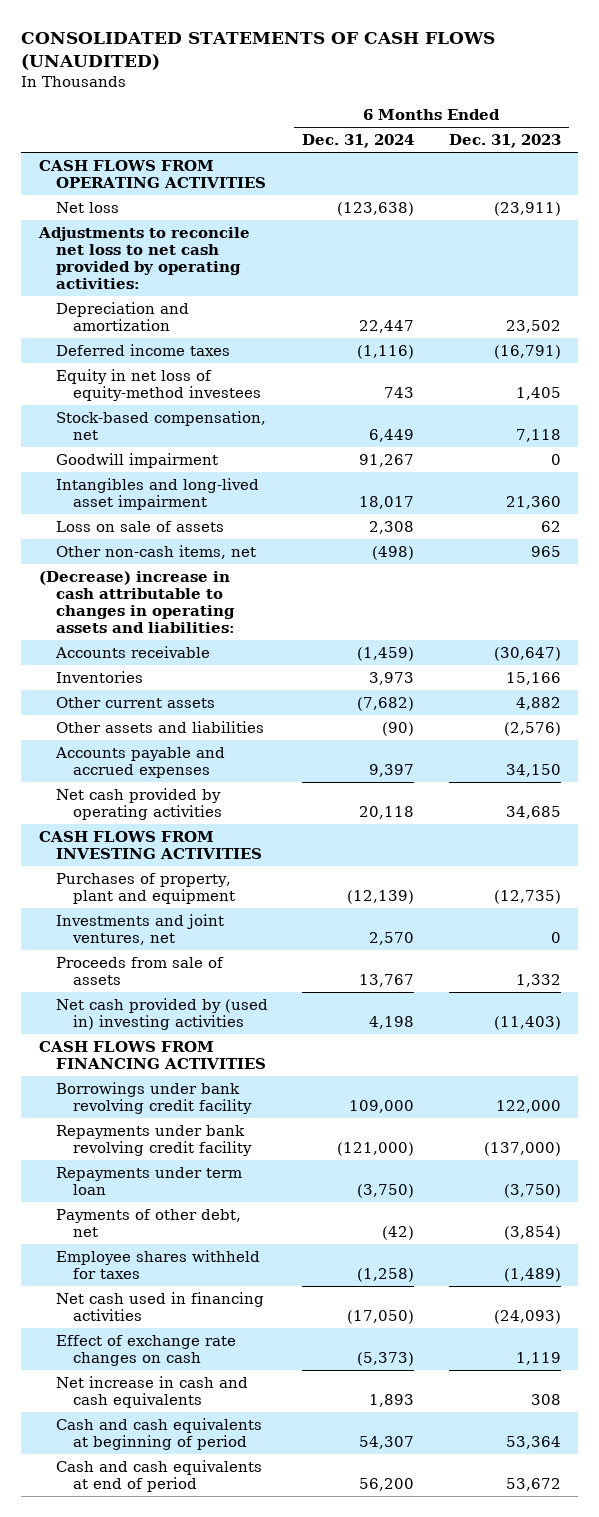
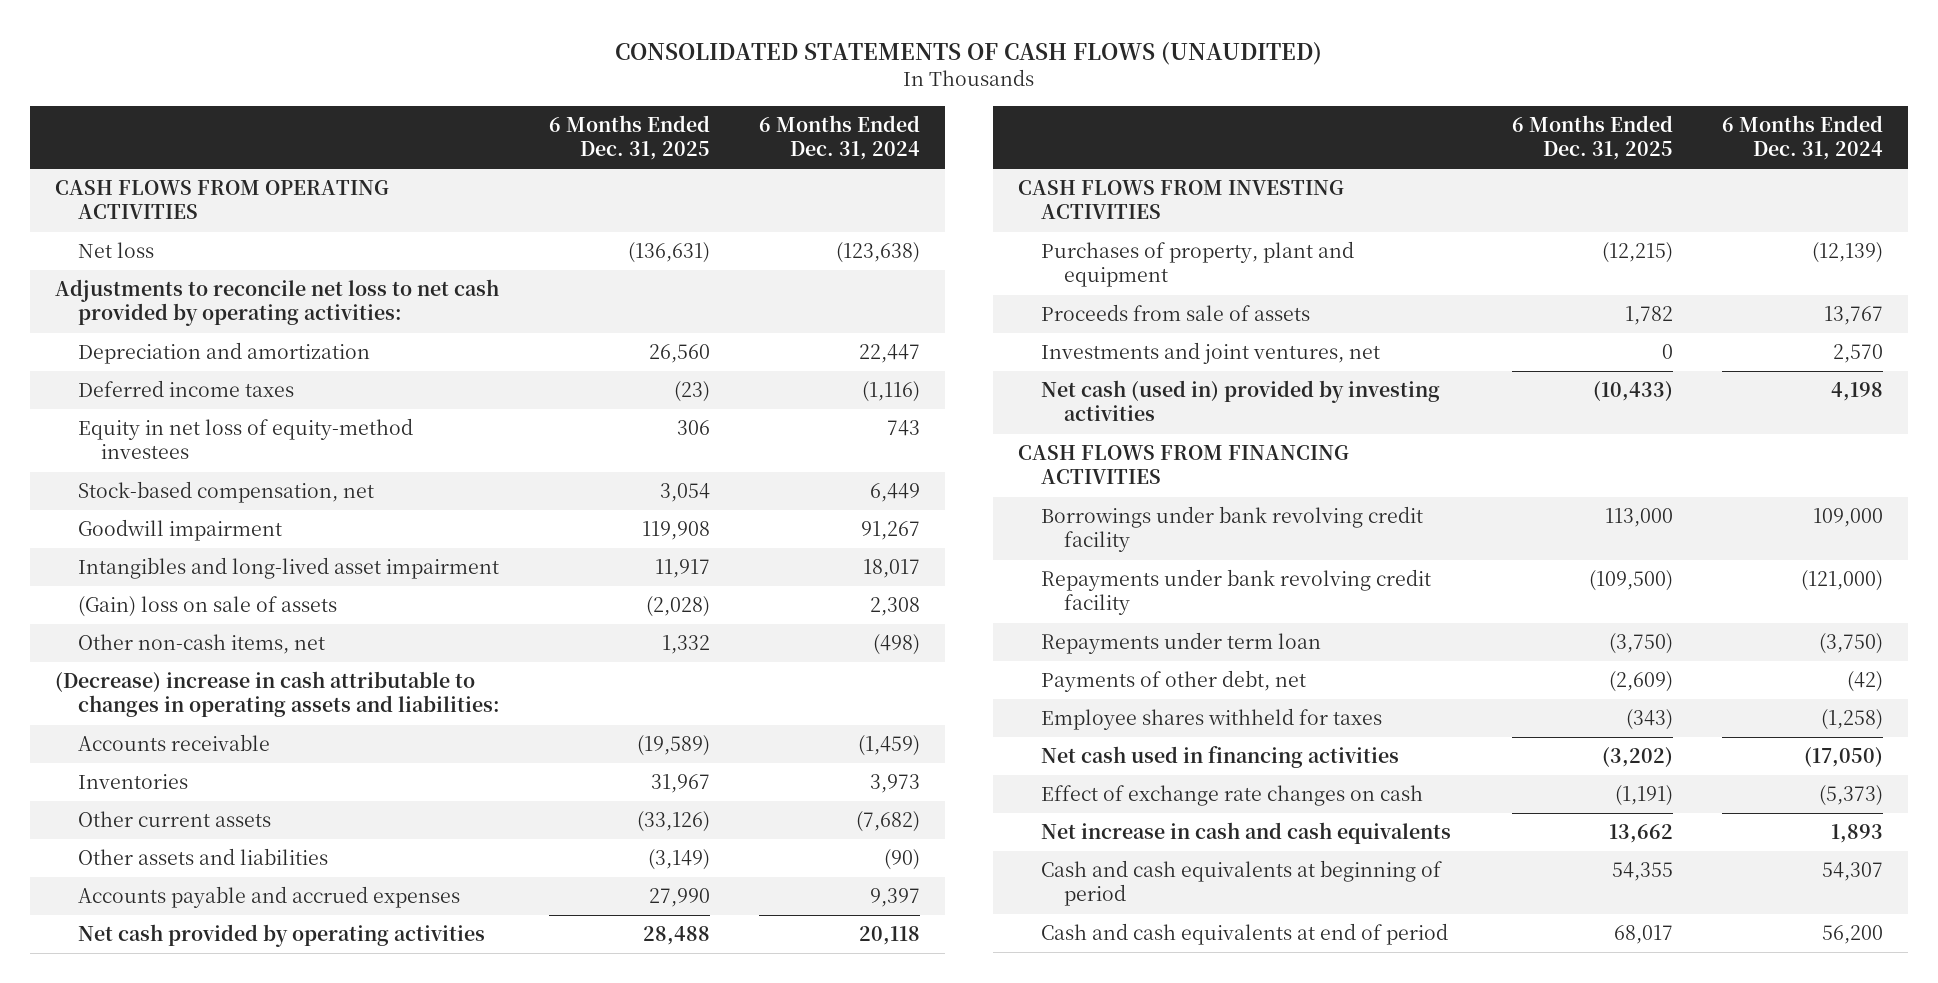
- | 6 Months Ended Dec. 31, 2024 | 6 Months Ended Dec. 31, 2023
+ | 6 Months Ended Dec. 31, 2025 | 6 Months Ended Dec. 31, 2024
- Loss on sale of assets | 2,308 | 62
+ (Gain) loss on sale of assets | (2,028) | 2,308
- Net cash provided by (used in) investing activities | 4,198 | (11,403)
moved down: Investments and joint ventures, net | 0 | 2,570
+ Net cash (used in) provided by investing activities | (10,433) | 4,198

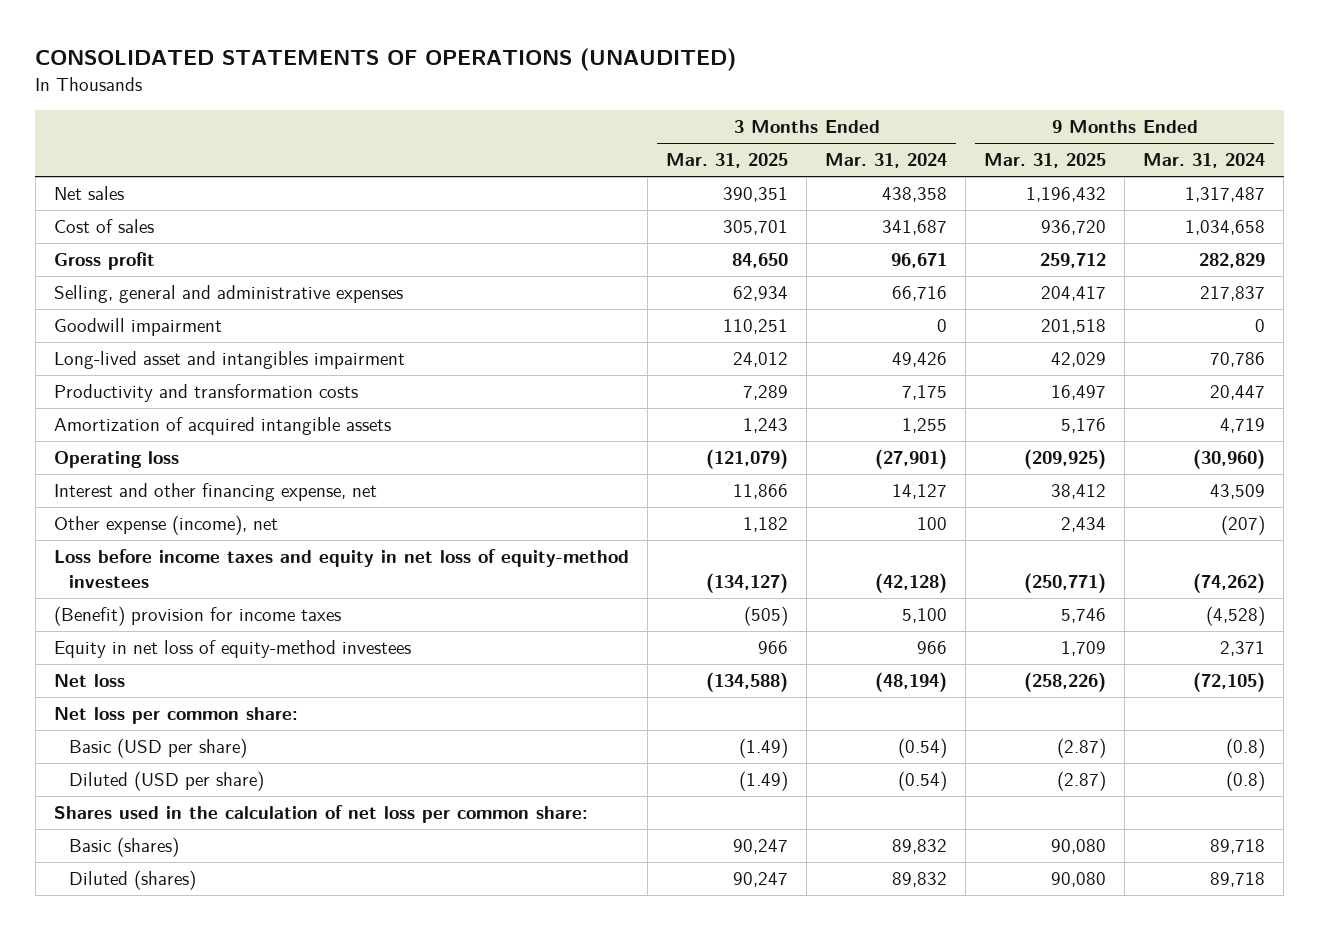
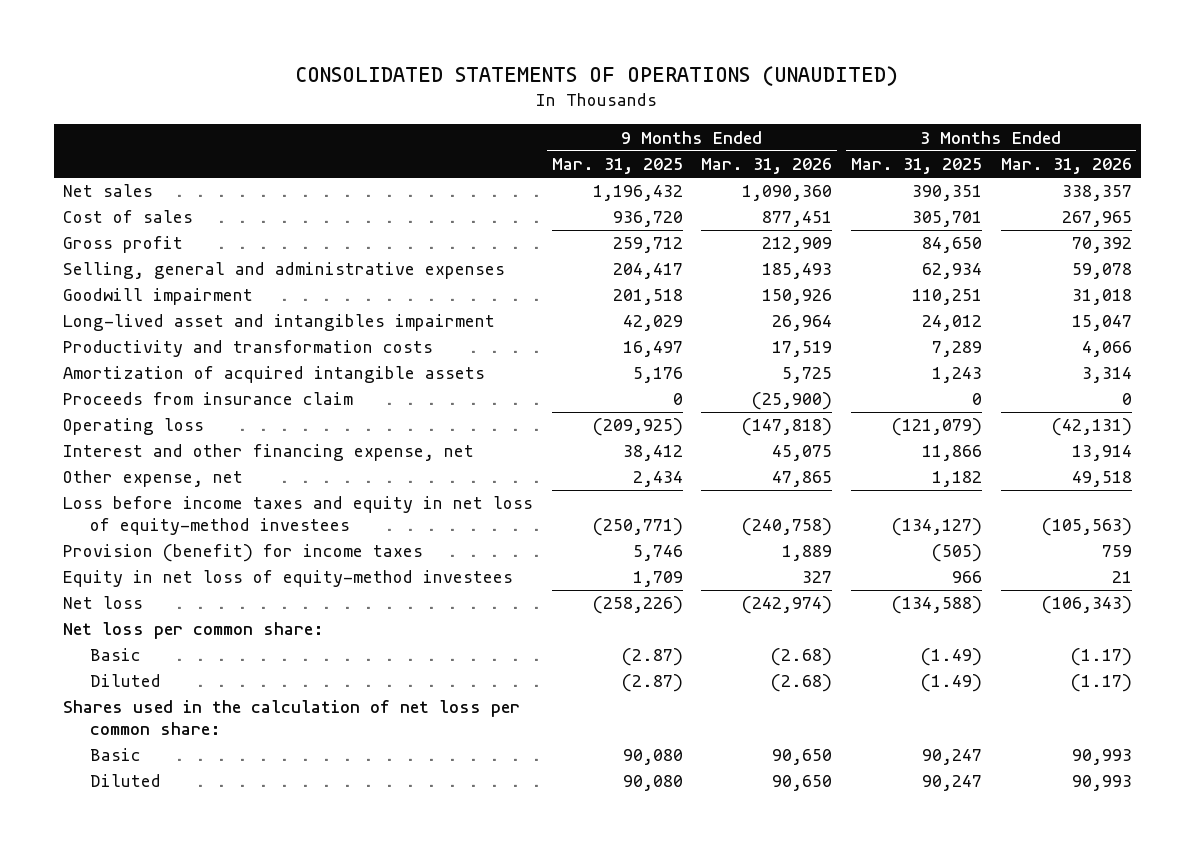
- | 3 Months Ended Mar. 31, 2025 | 3 Months Ended Mar. 31, 2024 | 9 Months Ended Mar. 31, 2025 | 9 Months Ended Mar. 31, 2024
+ | 9 Months Ended Mar. 31, 2025 | 9 Months Ended Mar. 31, 2026 | 3 Months Ended Mar. 31, 2025 | 3 Months Ended Mar. 31, 2026
+ Proceeds from insurance claim | 0 | (25,900) | 0 | 0
- Other expense (income), net | 1,182 | 100 | 2,434 | (207)
+ Other expense, net | 2,434 | 47,865 | 1,182 | 49,518
- (Benefit) provision for income taxes | (505) | 5,100 | 5,746 | (4,528)
+ Provision (benefit) for income taxes | 5,746 | 1,889 | (505) | 759
- Basic (USD per share) | (1.49) | (0.54) | (2.87) | (0.8)
- Diluted (USD per share) | (1.49) | (0.54) | (2.87) | (0.8)
+ Basic | (2.87) | (2.68) | (1.49) | (1.17)
+ Diluted | (2.87) | (2.68) | (1.49) | (1.17)
- Basic (shares) | 90,247 | 89,832 | 90,080 | 89,718
- Diluted (shares) | 90,247 | 89,832 | 90,080 | 89,718
+ Basic | 90,080 | 90,650 | 90,247 | 90,993
+ Diluted | 90,080 | 90,650 | 90,247 | 90,993

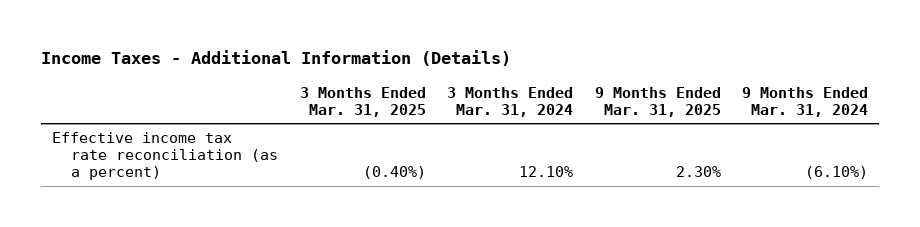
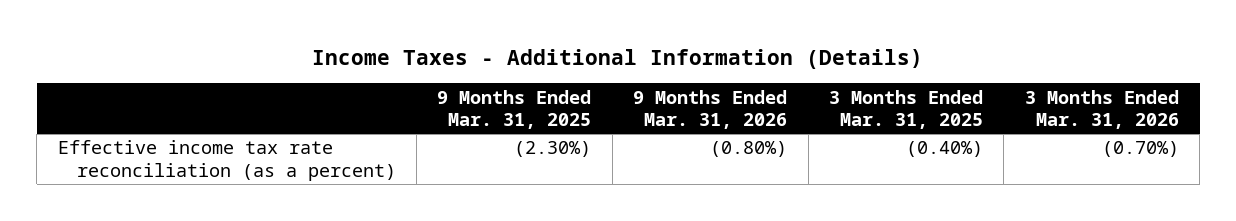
- | 3 Months Ended Mar. 31, 2025 | 3 Months Ended Mar. 31, 2024 | 9 Months Ended Mar. 31, 2025 | 9 Months Ended Mar. 31, 2024
+ | 9 Months Ended Mar. 31, 2025 | 9 Months Ended Mar. 31, 2026 | 3 Months Ended Mar. 31, 2025 | 3 Months Ended Mar. 31, 2026
- Effective income tax rate reconciliation (as a percent) | (0.40%) | 12.10% | 2.30% | (6.10%)
+ Effective income tax rate reconciliation (as a percent) | (2.30%) | (0.80%) | (0.40%) | (0.70%)

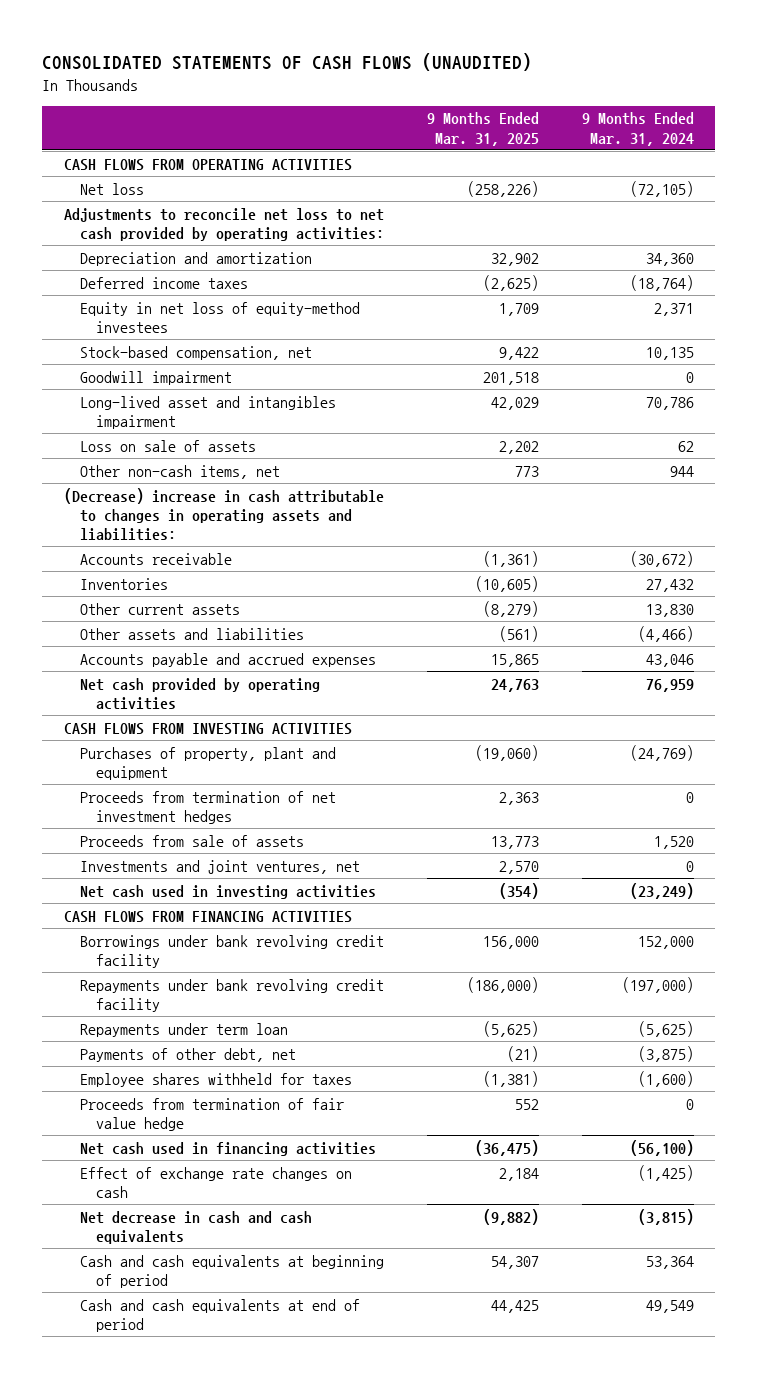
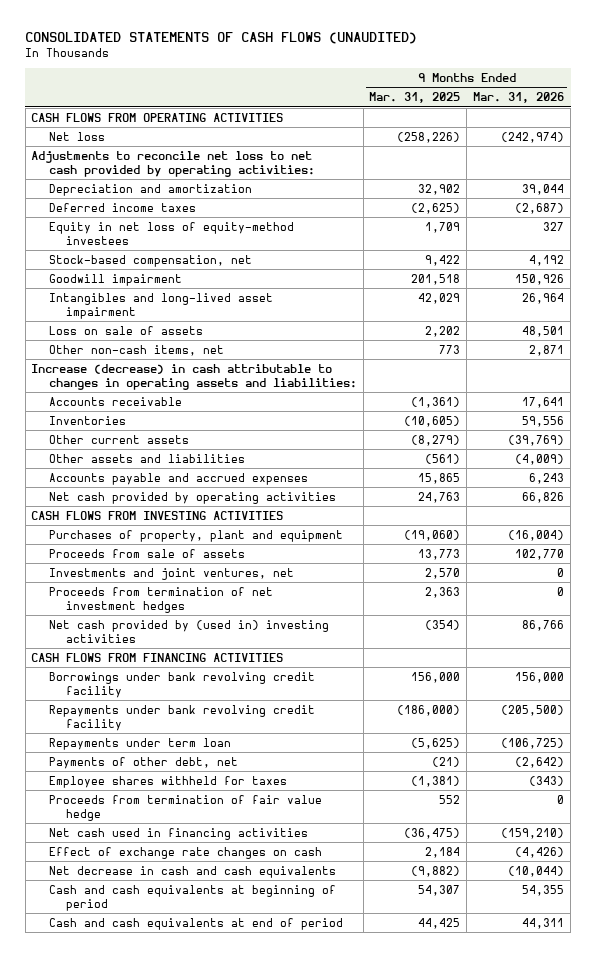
- | 9 Months Ended Mar. 31, 2025 | 9 Months Ended Mar. 31, 2024
+ | 9 Months Ended Mar. 31, 2025 | 9 Months Ended Mar. 31, 2026
- Long-lived asset and intangibles impairment | 42,029 | 70,786
+ Intangibles and long-lived asset impairment | 42,029 | 26,964
- (Decrease) increase in cash attributable to changes in operating assets and liabilities:
+ Increase (decrease) in cash attributable to changes in operating assets and liabilities:
- Net cash used in investing activities | (354) | (23,249)
moved down: Proceeds from termination of net investment hedges | 2,363 | 0
+ Net cash provided by (used in) investing activities | (354) | 86,766

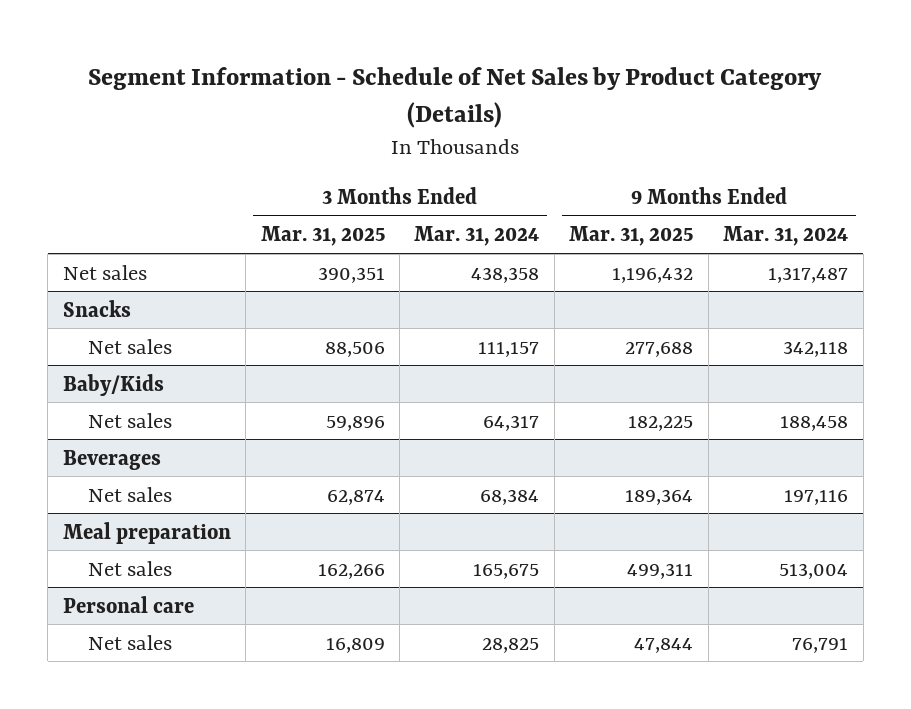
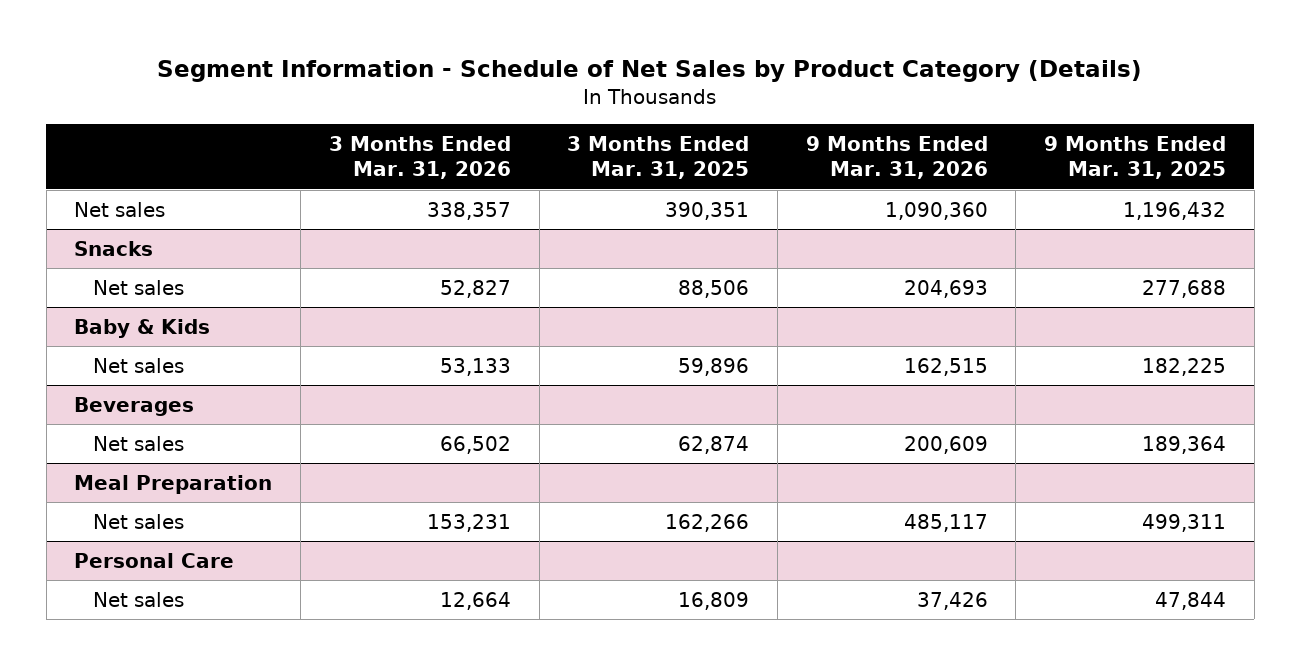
- | 3 Months Ended Mar. 31, 2025 | 3 Months Ended Mar. 31, 2024 | 9 Months Ended Mar. 31, 2025 | 9 Months Ended Mar. 31, 2024
+ | 3 Months Ended Mar. 31, 2026 | 3 Months Ended Mar. 31, 2025 | 9 Months Ended Mar. 31, 2026 | 9 Months Ended Mar. 31, 2025
- Baby/Kids
+ Baby & Kids
- Meal preparation
+ Meal Preparation
- Personal care
+ Personal Care

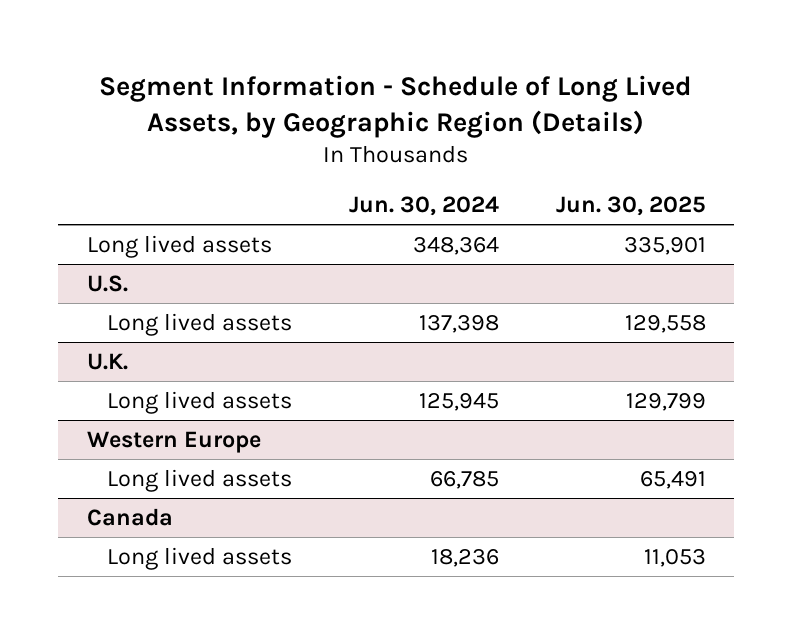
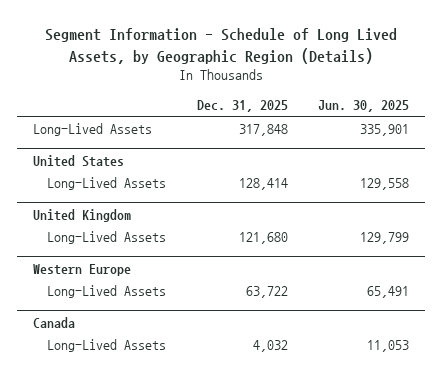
- | Jun. 30, 2024 | Jun. 30, 2025
+ | Dec. 31, 2025 | Jun. 30, 2025
- Long lived assets | 348,364 | 335,901
- U.S.
- Long lived assets | 137,398 | 129,558
- U.K.
- Long lived assets | 125,945 | 129,799
+ Long-Lived Assets | 317,848 | 335,901
+ United States
+ Long-Lived Assets | 128,414 | 129,558
+ United Kingdom
+ Long-Lived Assets | 121,680 | 129,799
@ Western Europe
- Long lived assets | 66,785 | 65,491
+ Long-Lived Assets | 63,722 | 65,491
@ Canada
- Long lived assets | 18,236 | 11,053
+ Long-Lived Assets | 4,032 | 11,053

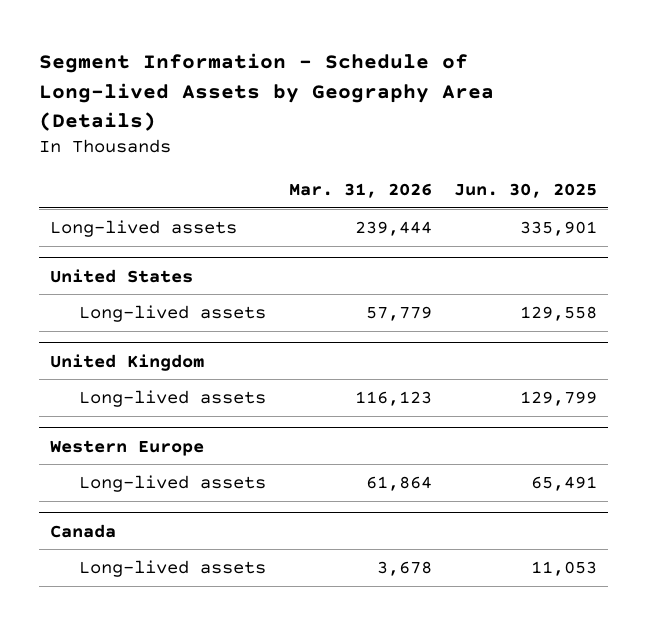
- Segment Information - Schedule of Long Lived Assets, by Geographic Region (Details)
+ Segment Information - Schedule of Long-lived Assets by Geography Area (Details)
- | Dec. 31, 2025 | Jun. 30, 2025
+ | Mar. 31, 2026 | Jun. 30, 2025
- Long-Lived Assets | 317,848 | 335,901
+ Long-lived assets | 239,444 | 335,901
@ United States
- Long-Lived Assets | 128,414 | 129,558
+ Long-lived assets | 57,779 | 129,558
@ United Kingdom
- Long-Lived Assets | 121,680 | 129,799
+ Long-lived assets | 116,123 | 129,799
@ Western Europe
- Long-Lived Assets | 63,722 | 65,491
+ Long-lived assets | 61,864 | 65,491
@ Canada
- Long-Lived Assets | 4,032 | 11,053
+ Long-lived assets | 3,678 | 11,053

